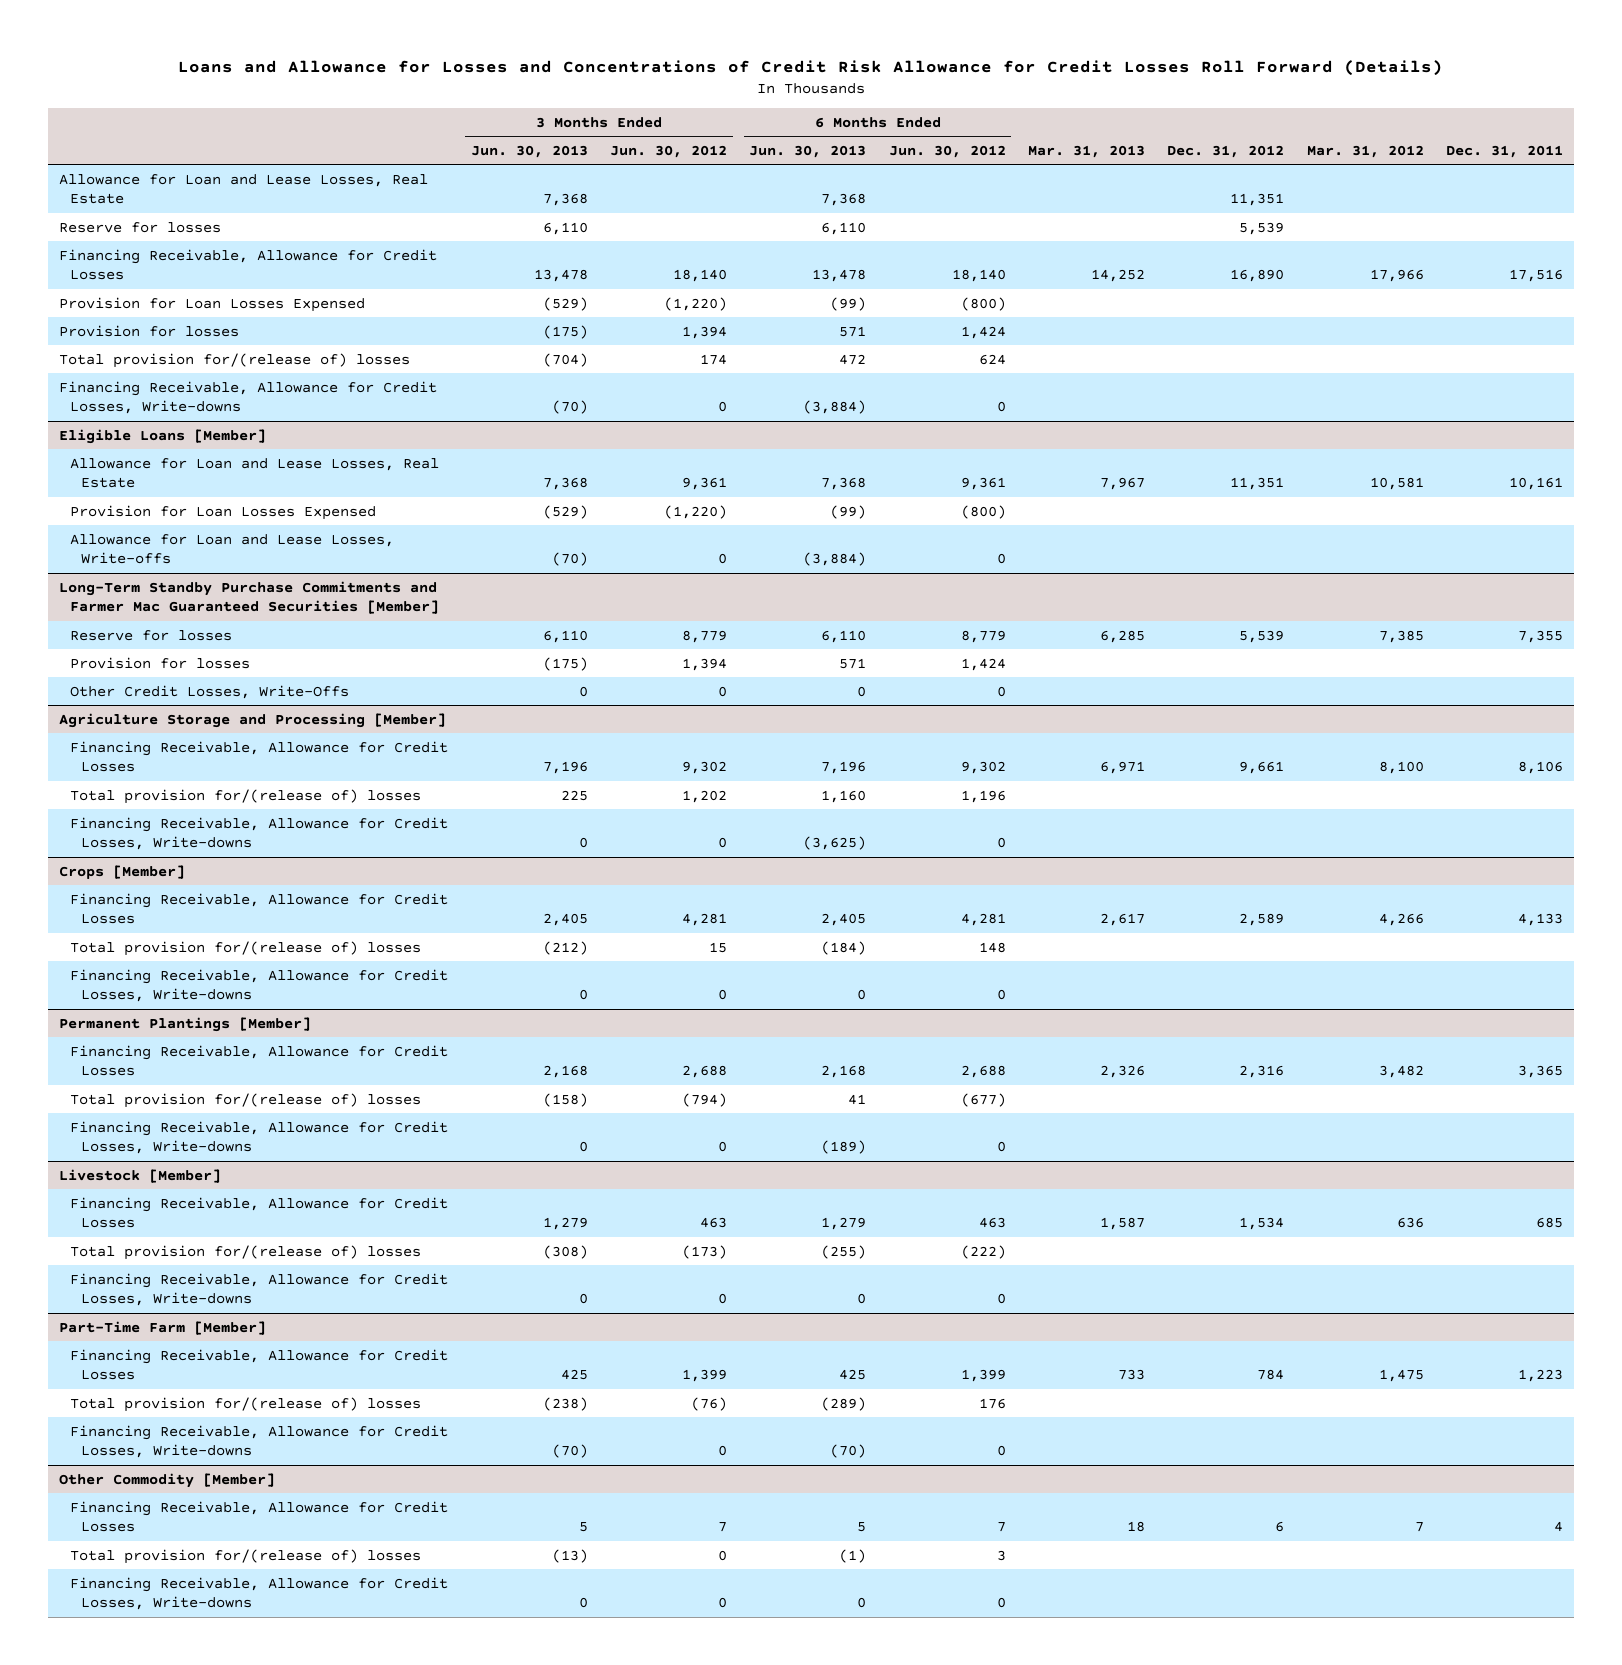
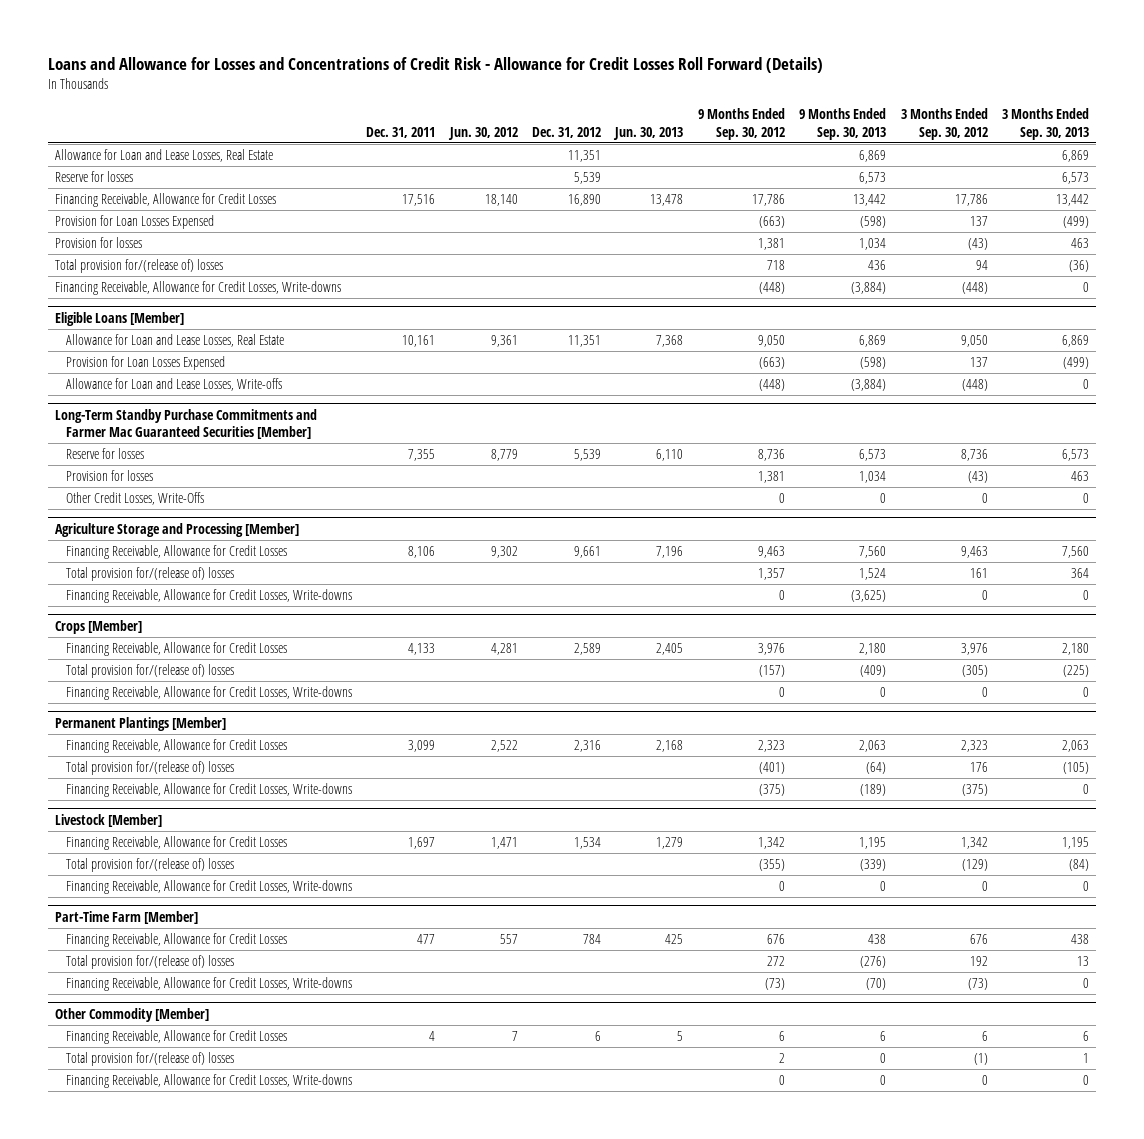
- Loans and Allowance for Losses and Concentrations of Credit Risk Allowance for Credit Losses Roll Forward (Details)
+ Loans and Allowance for Losses and Concentrations of Credit Risk - Allowance for Credit Losses Roll Forward (Details)
- | 3 Months Ended Jun. 30, 2013 | 3 Months Ended Jun. 30, 2012 | 6 Months Ended Jun. 30, 2013 | 6 Months Ended Jun. 30, 2012 | Mar. 31, 2013 | Dec. 31, 2012 | Mar. 31, 2012 | Dec. 31, 2011
+ | Dec. 31, 2011 | Jun. 30, 2012 | Dec. 31, 2012 | Jun. 30, 2013 | 9 Months Ended Sep. 30, 2012 | 9 Months Ended Sep. 30, 2013 | 3 Months Ended Sep. 30, 2012 | 3 Months Ended Sep. 30, 2013
@ Permanent Plantings [Member]
- Financing Receivable, Allowance for Credit Losses | 2,168 | 2,688 | 2,168 | 2,688 | 2,326 | 2,316 | 3,482 | 3,365
+ Financing Receivable, Allowance for Credit Losses | 3,099 | 2,522 | 2,316 | 2,168 | 2,323 | 2,063 | 2,323 | 2,063
@ Livestock [Member]
- Financing Receivable, Allowance for Credit Losses | 1,279 | 463 | 1,279 | 463 | 1,587 | 1,534 | 636 | 685
+ Financing Receivable, Allowance for Credit Losses | 1,697 | 1,471 | 1,534 | 1,279 | 1,342 | 1,195 | 1,342 | 1,195
@ Part-Time Farm [Member]
- Financing Receivable, Allowance for Credit Losses | 425 | 1,399 | 425 | 1,399 | 733 | 784 | 1,475 | 1,223
+ Financing Receivable, Allowance for Credit Losses | 477 | 557 | 784 | 425 | 676 | 438 | 676 | 438

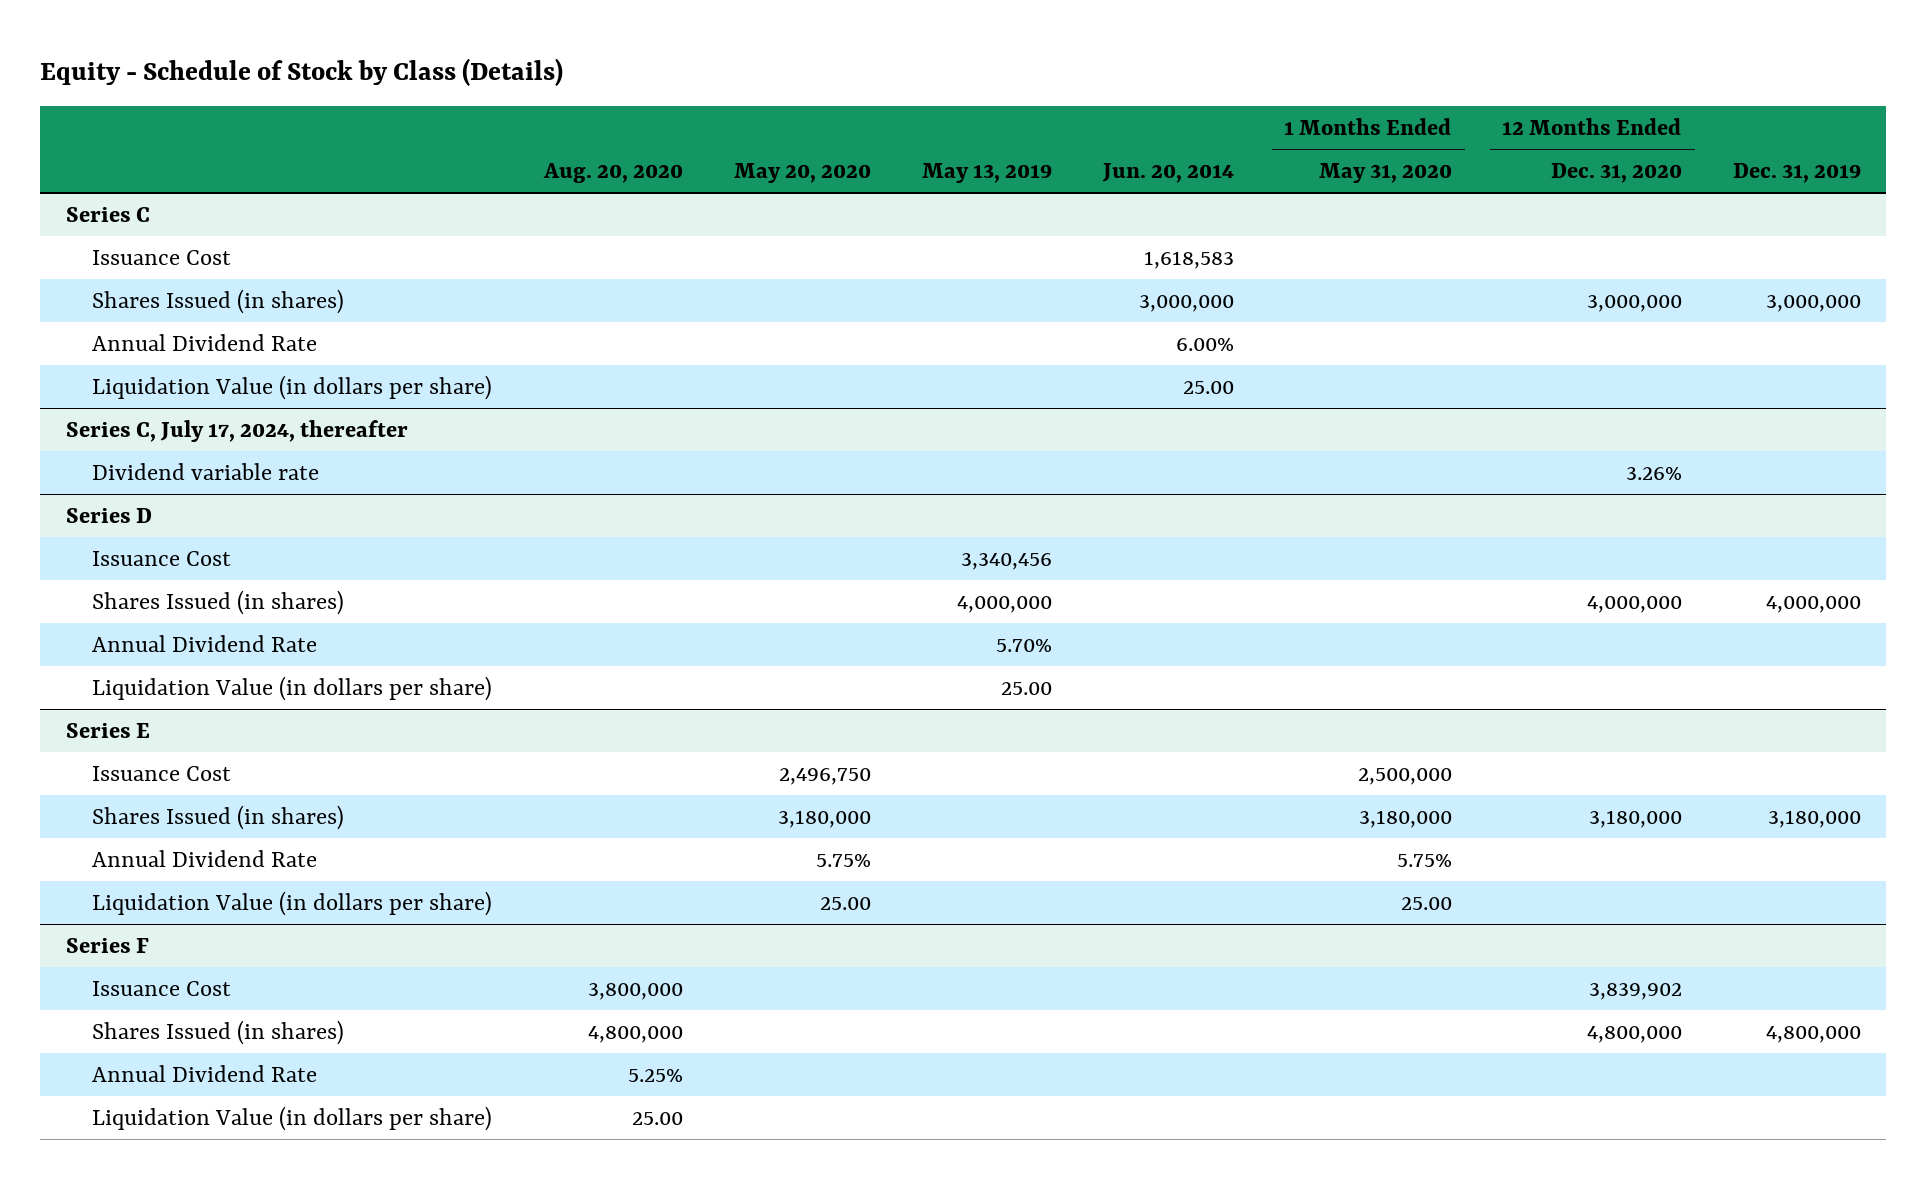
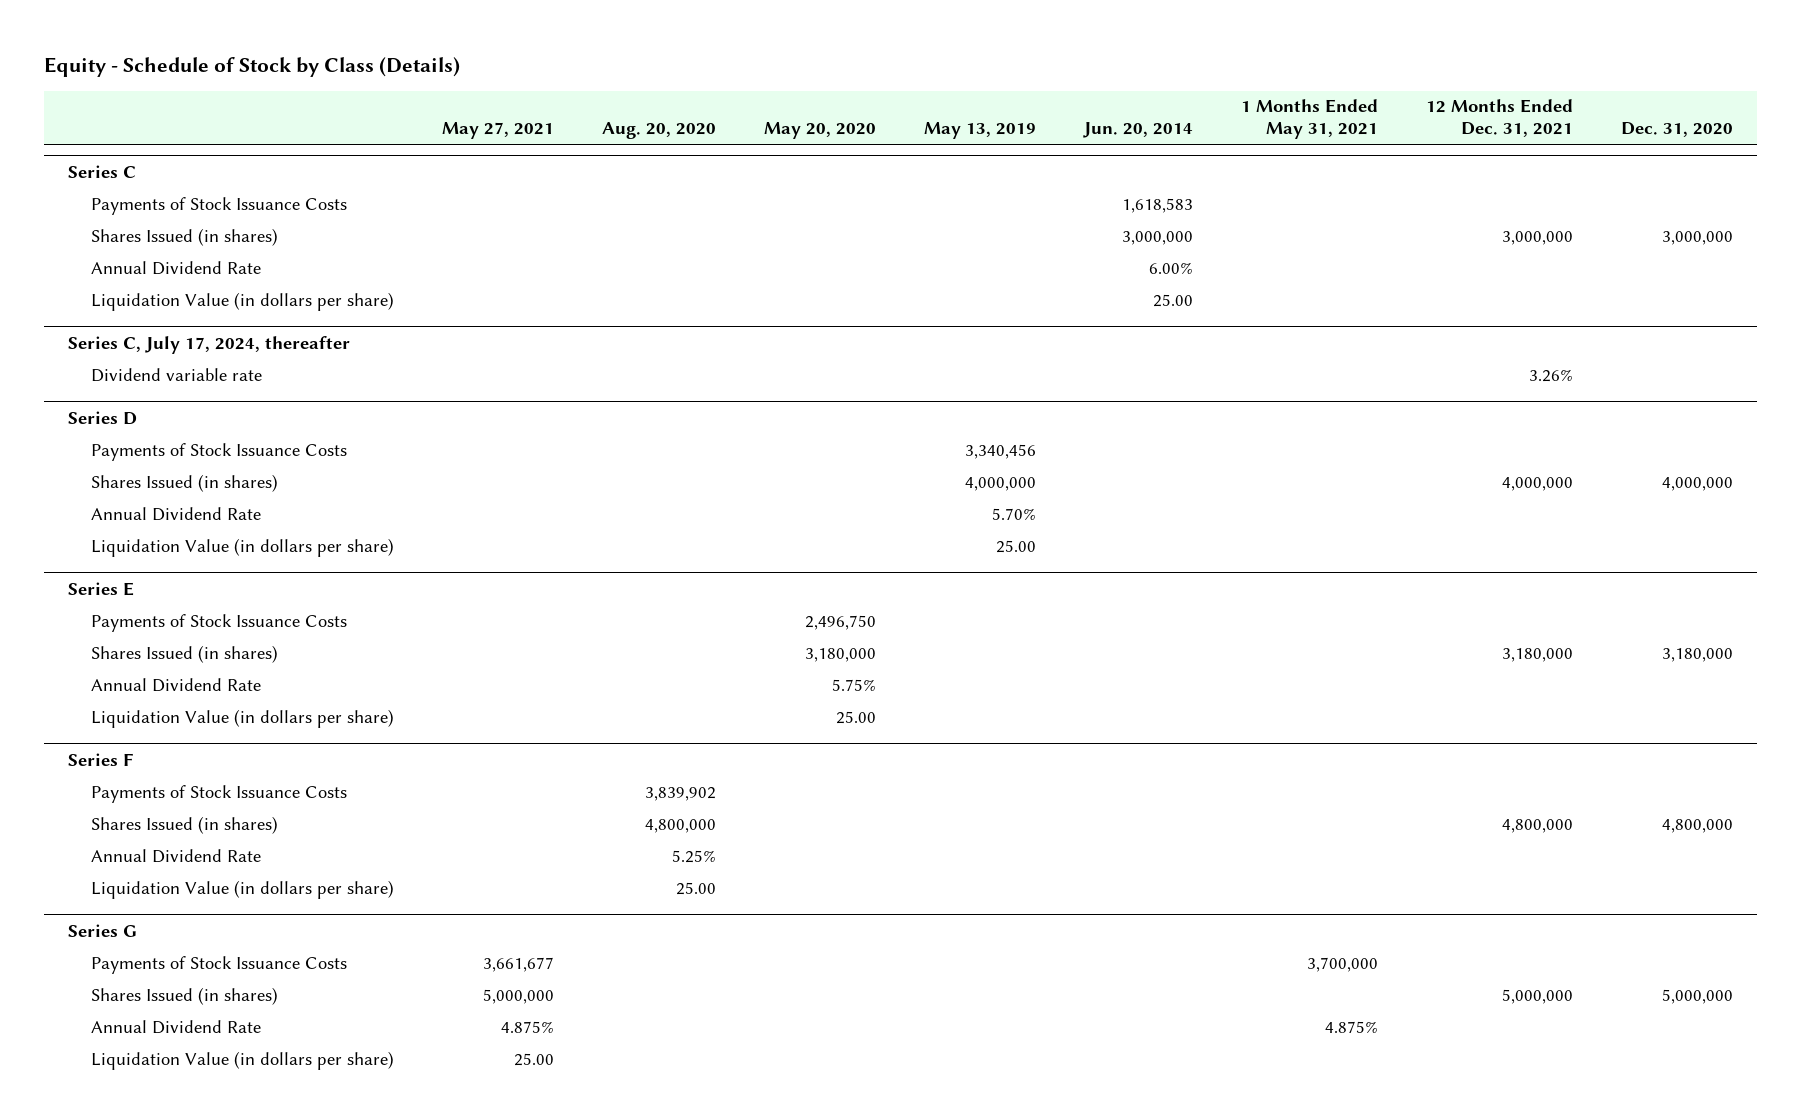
- | Aug. 20, 2020 | May 20, 2020 | May 13, 2019 | Jun. 20, 2014 | 1 Months Ended May 31, 2020 | 12 Months Ended Dec. 31, 2020 | Dec. 31, 2019
+ | May 27, 2021 | Aug. 20, 2020 | May 20, 2020 | May 13, 2019 | Jun. 20, 2014 | 1 Months Ended May 31, 2021 | 12 Months Ended Dec. 31, 2021 | Dec. 31, 2020
@ Series C
- Issuance Cost | | | | 1,618,583 | | |
+ Payments of Stock Issuance Costs | | | | | 1,618,583 | | |
@ Series D
- Issuance Cost | | | 3,340,456 | | | |
+ Payments of Stock Issuance Costs | | | | 3,340,456 | | | |
@ Series E
- Issuance Cost | | 2,496,750 | | | 2,500,000 | |
+ Payments of Stock Issuance Costs | | | 2,496,750 | | | | |
@ Series F
- Issuance Cost | 3,800,000 | | | | | 3,839,902 |
+ Payments of Stock Issuance Costs | | 3,839,902 | | | | | |
+ Series G
+ Payments of Stock Issuance Costs | 3,661,677 | | | | | 3,700,000 | |
+ Shares Issued (in shares) | 5,000,000 | | | | | | 5,000,000 | 5,000,000
+ Annual Dividend Rate | 4.875% | | | | | 4.875% | |
+ Liquidation Value (in dollars per share) | 25.00 | | | | | | |

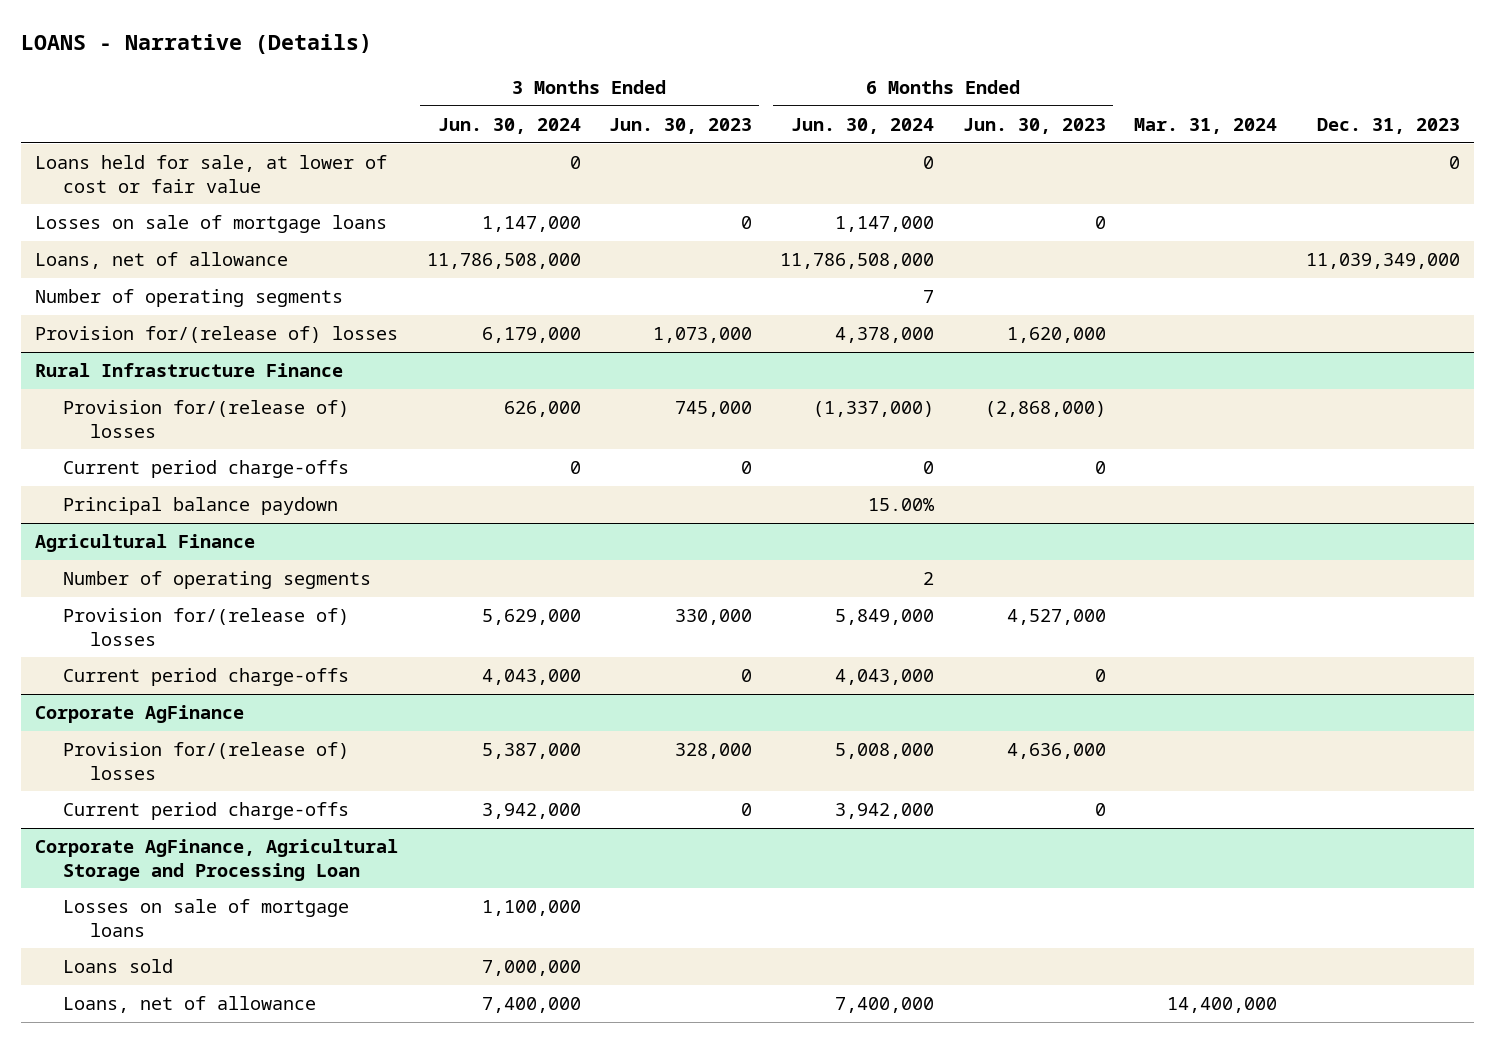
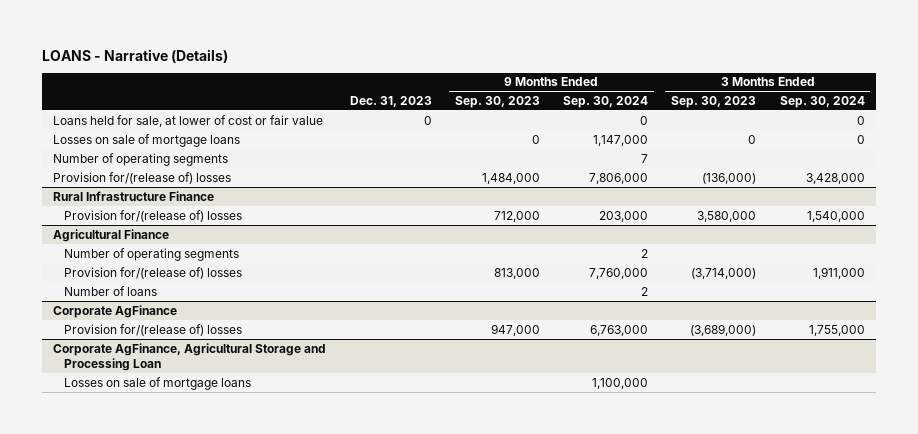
- | 3 Months Ended Jun. 30, 2024 | 3 Months Ended Jun. 30, 2023 | 6 Months Ended Jun. 30, 2024 | 6 Months Ended Jun. 30, 2023 | Mar. 31, 2024 | Dec. 31, 2023
+ | Dec. 31, 2023 | 9 Months Ended Sep. 30, 2023 | 9 Months Ended Sep. 30, 2024 | 3 Months Ended Sep. 30, 2023 | 3 Months Ended Sep. 30, 2024
- Loans, net of allowance | 11,786,508,000 | | 11,786,508,000 | | | 11,039,349,000
@ Rural Infrastructure Finance
- Current period charge-offs | 0 | 0 | 0 | 0 | |
- Principal balance paydown | | | 15.00% | | |
@ Agricultural Finance
- Current period charge-offs | 4,043,000 | 0 | 4,043,000 | 0 | |
+ Number of loans | | | 2 | |
@ Corporate AgFinance
- Current period charge-offs | 3,942,000 | 0 | 3,942,000 | 0 | |
@ Corporate AgFinance, Agricultural Storage and Processing Loan
- Loans sold | 7,000,000 | | | | |
- Loans, net of allowance | 7,400,000 | | 7,400,000 | | 14,400,000 |

